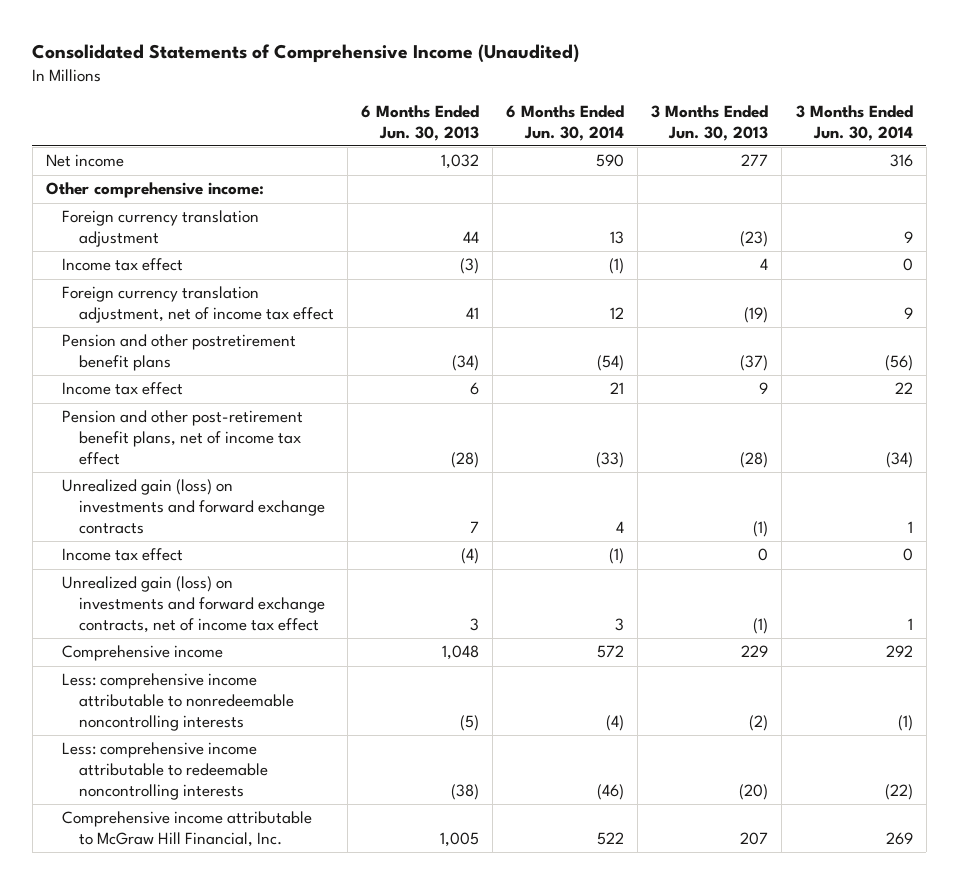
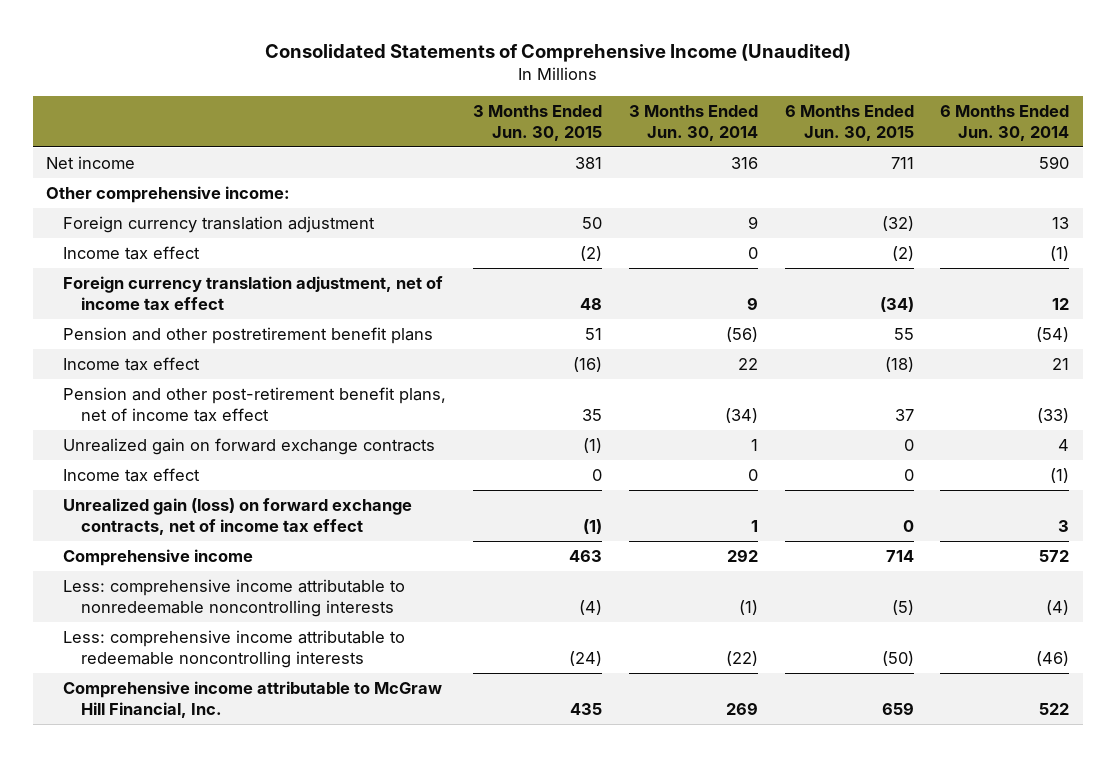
- | 6 Months Ended Jun. 30, 2013 | 6 Months Ended Jun. 30, 2014 | 3 Months Ended Jun. 30, 2013 | 3 Months Ended Jun. 30, 2014
+ | 3 Months Ended Jun. 30, 2015 | 3 Months Ended Jun. 30, 2014 | 6 Months Ended Jun. 30, 2015 | 6 Months Ended Jun. 30, 2014
- Unrealized gain (loss) on investments and forward exchange contracts | 7 | 4 | (1) | 1
+ Unrealized gain on forward exchange contracts | (1) | 1 | 0 | 4
- Unrealized gain (loss) on investments and forward exchange contracts, net of income tax effect | 3 | 3 | (1) | 1
+ Unrealized gain (loss) on forward exchange contracts, net of income tax effect | (1) | 1 | 0 | 3

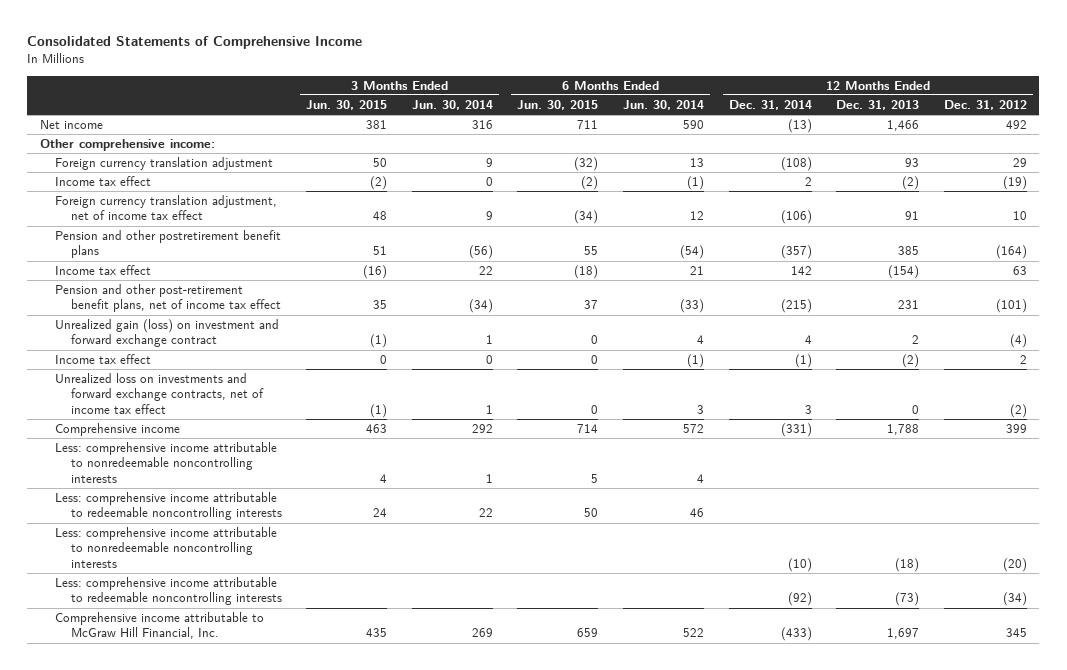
- Consolidated Statements of Comprehensive Income (Unaudited)
+ Consolidated Statements of Comprehensive Income
- | 3 Months Ended Jun. 30, 2015 | 3 Months Ended Jun. 30, 2014 | 6 Months Ended Jun. 30, 2015 | 6 Months Ended Jun. 30, 2014
+ | 3 Months Ended Jun. 30, 2015 | 3 Months Ended Jun. 30, 2014 | 6 Months Ended Jun. 30, 2015 | 6 Months Ended Jun. 30, 2014 | 12 Months Ended Dec. 31, 2014 | 12 Months Ended Dec. 31, 2013 | 12 Months Ended Dec. 31, 2012
- Unrealized gain on forward exchange contracts | (1) | 1 | 0 | 4
+ Unrealized gain (loss) on investment and forward exchange contract | (1) | 1 | 0 | 4 | 4 | 2 | (4)
- Unrealized gain (loss) on forward exchange contracts, net of income tax effect | (1) | 1 | 0 | 3
+ Unrealized loss on investments and forward exchange contracts, net of income tax effect | (1) | 1 | 0 | 3 | 3 | 0 | (2)
- Less: comprehensive income attributable to nonredeemable noncontrolling interests | (4) | (1) | (5) | (4)
- Less: comprehensive income attributable to redeemable noncontrolling interests | (24) | (22) | (50) | (46)
+ Less: comprehensive income attributable to nonredeemable noncontrolling interests | 4 | 1 | 5 | 4 | | |
+ Less: comprehensive income attributable to redeemable noncontrolling interests | 24 | 22 | 50 | 46 | | |
+ Less: comprehensive income attributable to nonredeemable noncontrolling interests | | | | | (10) | (18) | (20)
+ Less: comprehensive income attributable to redeemable noncontrolling interests | | | | | (92) | (73) | (34)

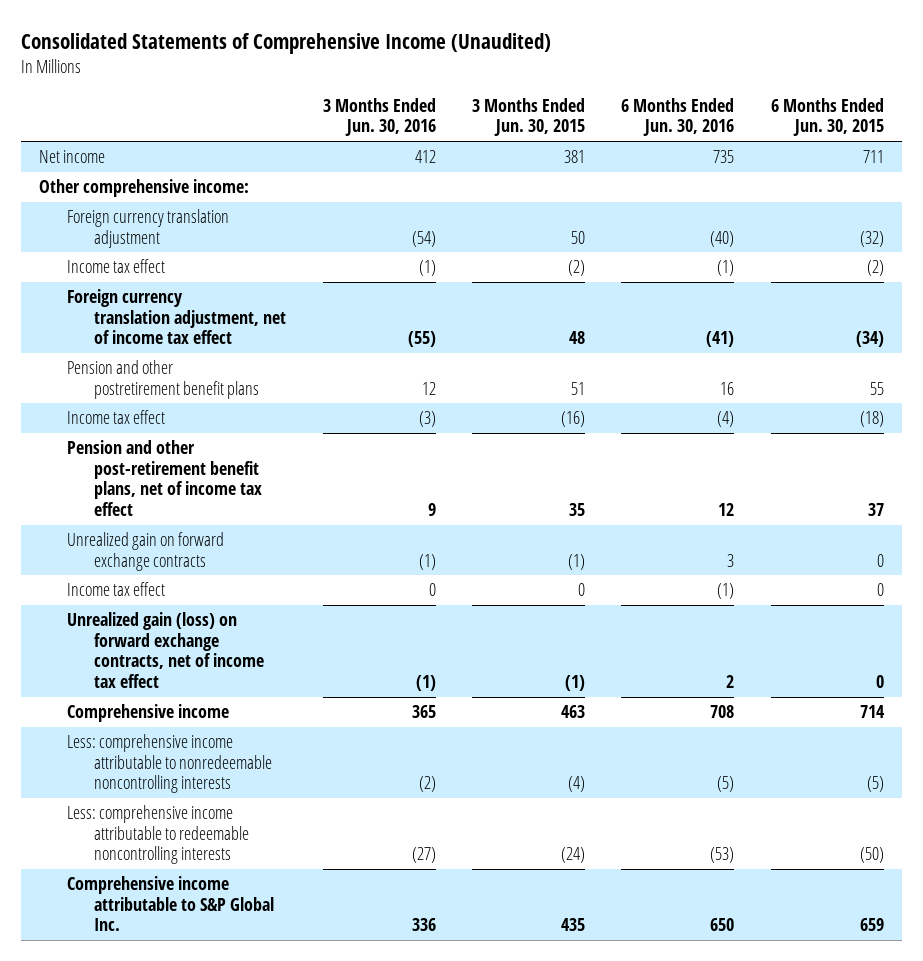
- Consolidated Statements of Comprehensive Income
+ Consolidated Statements of Comprehensive Income (Unaudited)
- | 3 Months Ended Jun. 30, 2015 | 3 Months Ended Jun. 30, 2014 | 6 Months Ended Jun. 30, 2015 | 6 Months Ended Jun. 30, 2014 | 12 Months Ended Dec. 31, 2014 | 12 Months Ended Dec. 31, 2013 | 12 Months Ended Dec. 31, 2012
+ | 3 Months Ended Jun. 30, 2016 | 3 Months Ended Jun. 30, 2015 | 6 Months Ended Jun. 30, 2016 | 6 Months Ended Jun. 30, 2015
- Unrealized gain (loss) on investment and forward exchange contract | (1) | 1 | 0 | 4 | 4 | 2 | (4)
+ Unrealized gain on forward exchange contracts | (1) | (1) | 3 | 0
- Unrealized loss on investments and forward exchange contracts, net of income tax effect | (1) | 1 | 0 | 3 | 3 | 0 | (2)
+ Unrealized gain (loss) on forward exchange contracts, net of income tax effect | (1) | (1) | 2 | 0
- Less: comprehensive income attributable to nonredeemable noncontrolling interests | 4 | 1 | 5 | 4 | | |
- Less: comprehensive income attributable to redeemable noncontrolling interests | 24 | 22 | 50 | 46 | | |
- Less: comprehensive income attributable to nonredeemable noncontrolling interests | | | | | (10) | (18) | (20)
- Less: comprehensive income attributable to redeemable noncontrolling interests | | | | | (92) | (73) | (34)
- Comprehensive income attributable to McGraw Hill Financial, Inc. | 435 | 269 | 659 | 522 | (433) | 1,697 | 345
+ Less: comprehensive income attributable to nonredeemable noncontrolling interests | (2) | (4) | (5) | (5)
+ Less: comprehensive income attributable to redeemable noncontrolling interests | (27) | (24) | (53) | (50)
+ Comprehensive income attributable to S&P Global Inc. | 336 | 435 | 650 | 659

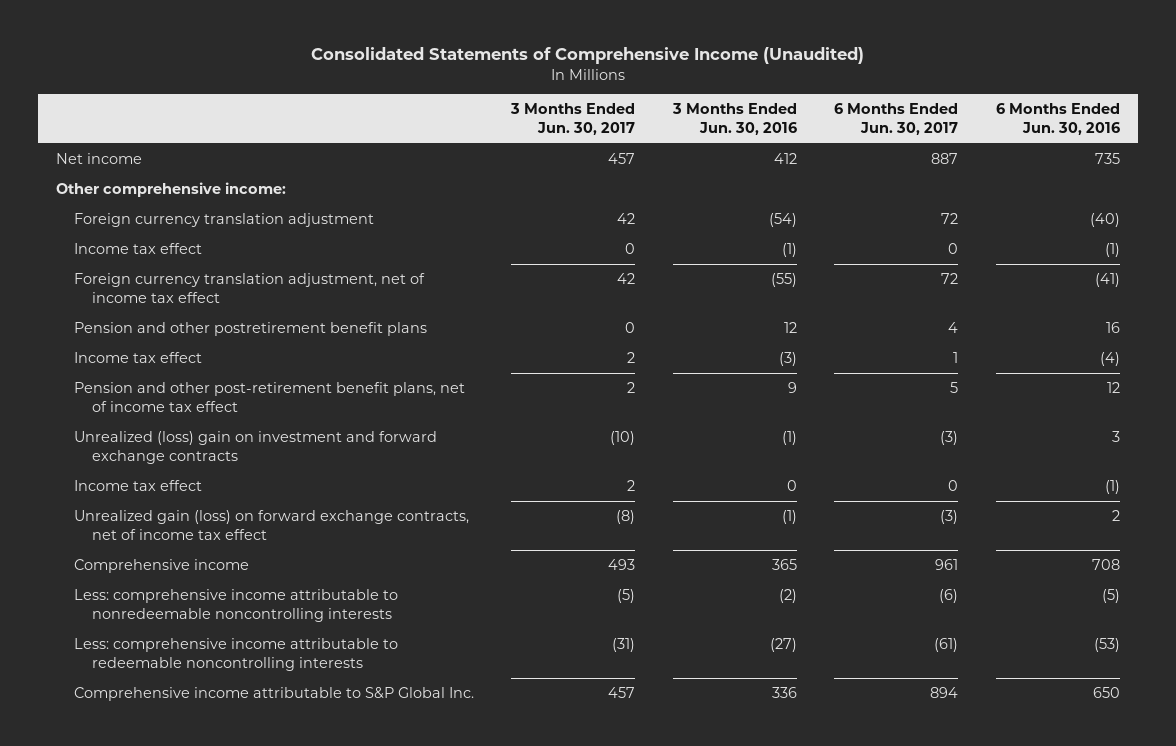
- | 3 Months Ended Jun. 30, 2016 | 3 Months Ended Jun. 30, 2015 | 6 Months Ended Jun. 30, 2016 | 6 Months Ended Jun. 30, 2015
+ | 3 Months Ended Jun. 30, 2017 | 3 Months Ended Jun. 30, 2016 | 6 Months Ended Jun. 30, 2017 | 6 Months Ended Jun. 30, 2016
- Unrealized gain on forward exchange contracts | (1) | (1) | 3 | 0
+ Unrealized (loss) gain on investment and forward exchange contracts | (10) | (1) | (3) | 3

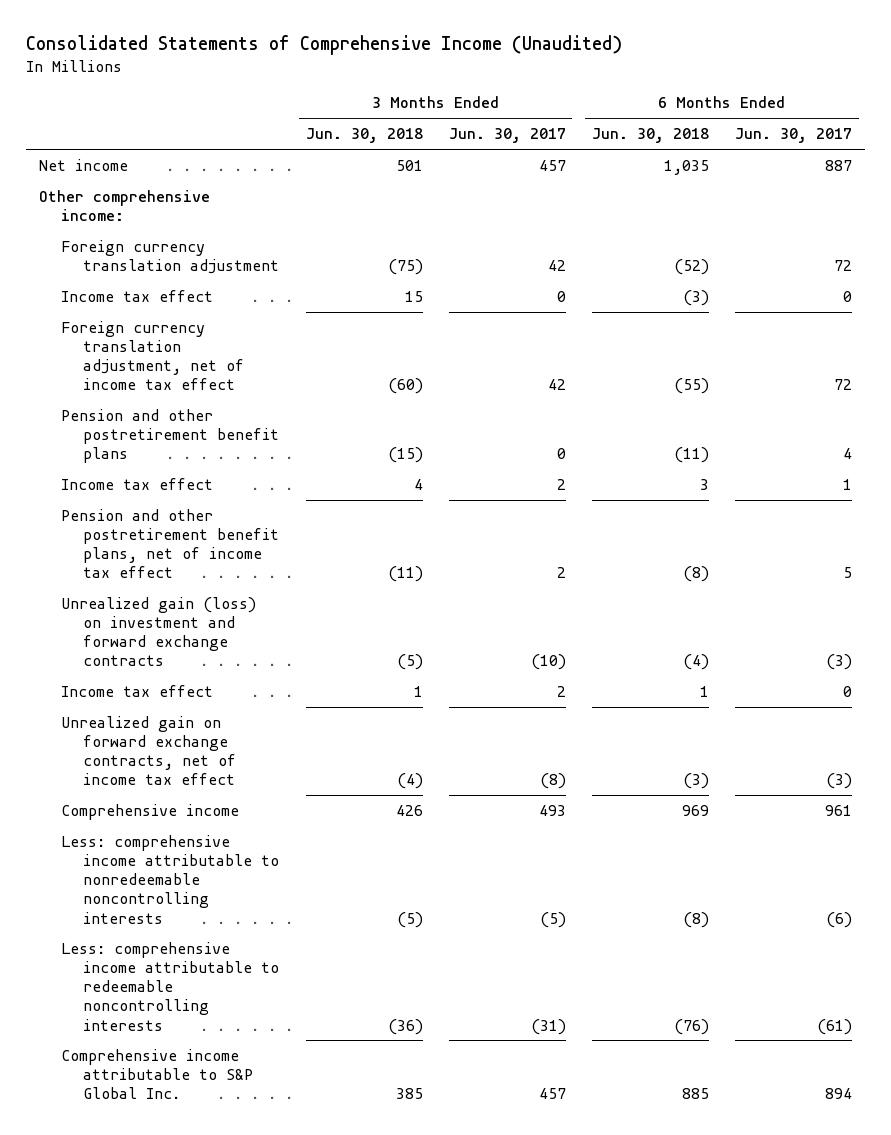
- | 3 Months Ended Jun. 30, 2017 | 3 Months Ended Jun. 30, 2016 | 6 Months Ended Jun. 30, 2017 | 6 Months Ended Jun. 30, 2016
+ | 3 Months Ended Jun. 30, 2018 | 3 Months Ended Jun. 30, 2017 | 6 Months Ended Jun. 30, 2018 | 6 Months Ended Jun. 30, 2017
- Pension and other post-retirement benefit plans, net of income tax effect | 2 | 9 | 5 | 12
- Unrealized (loss) gain on investment and forward exchange contracts | (10) | (1) | (3) | 3
+ Pension and other postretirement benefit plans, net of income tax effect | (11) | 2 | (8) | 5
+ Unrealized gain (loss) on investment and forward exchange contracts | (5) | (10) | (4) | (3)
- Unrealized gain (loss) on forward exchange contracts, net of income tax effect | (8) | (1) | (3) | 2
+ Unrealized gain on forward exchange contracts, net of income tax effect | (4) | (8) | (3) | (3)

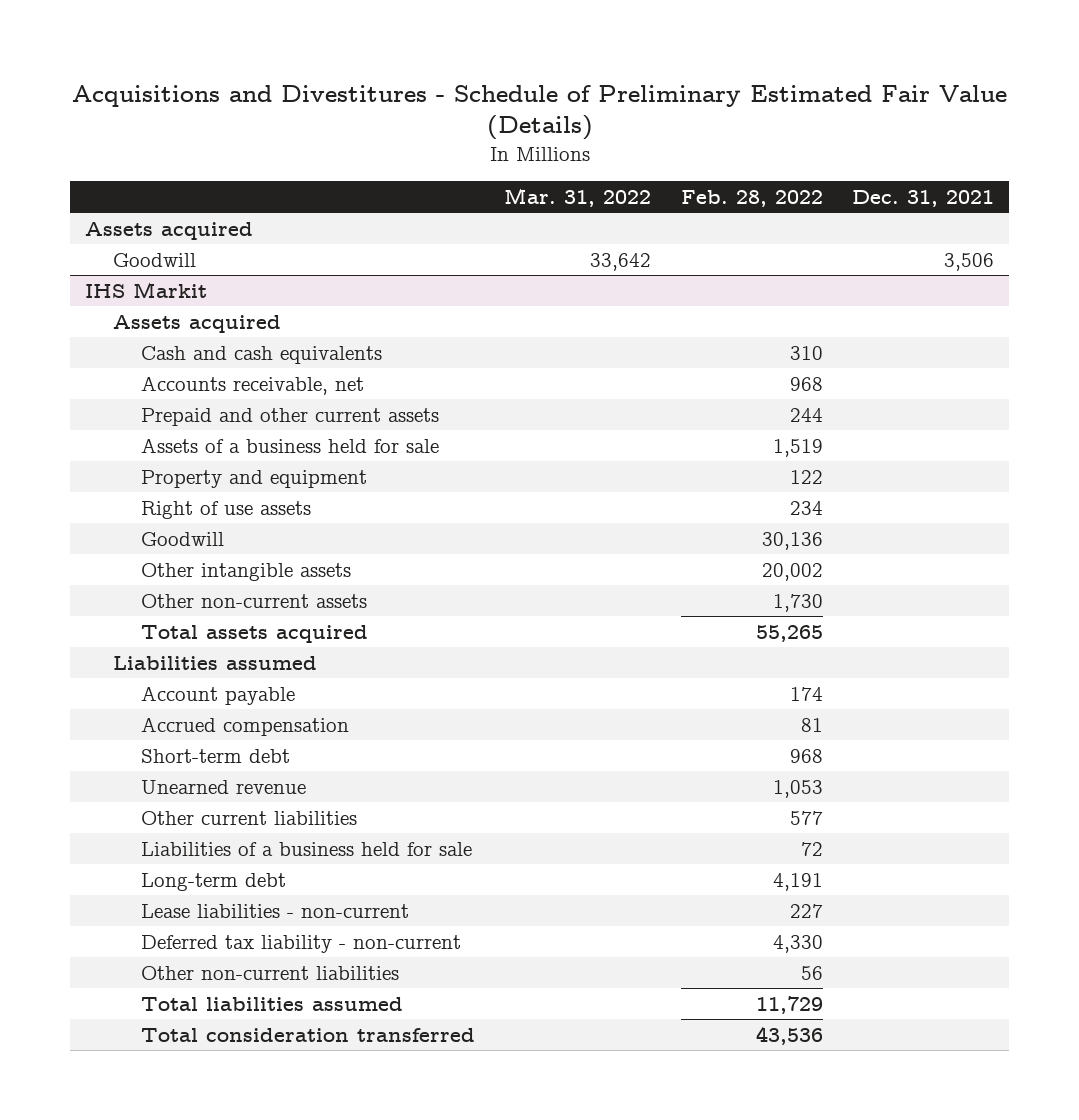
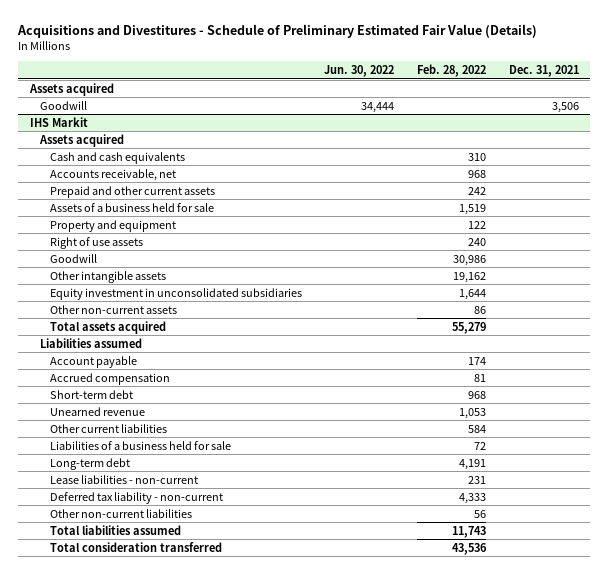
- | Mar. 31, 2022 | Feb. 28, 2022 | Dec. 31, 2021
+ | Jun. 30, 2022 | Feb. 28, 2022 | Dec. 31, 2021
@ IHS Markit
- Prepaid and other current assets | | 244 |
+ Prepaid and other current assets | | 242 |
- Right of use assets | | 234 |
- Goodwill | | 30,136 |
- Other intangible assets | | 20,002 |
- Other non-current assets | | 1,730 |
- Total assets acquired | | 55,265 |
+ Right of use assets | | 240 |
+ Goodwill | | 30,986 |
+ Other intangible assets | | 19,162 |
+ Equity investment in unconsolidated subsidiaries | | 1,644 |
+ Other non-current assets | | 86 |
+ Total assets acquired | | 55,279 |
- Other current liabilities | | 577 |
+ Other current liabilities | | 584 |
- Lease liabilities - non-current | | 227 |
- Deferred tax liability - non-current | | 4,330 |
+ Lease liabilities - non-current | | 231 |
+ Deferred tax liability - non-current | | 4,333 |
- Total liabilities assumed | | 11,729 |
+ Total liabilities assumed | | 11,743 |

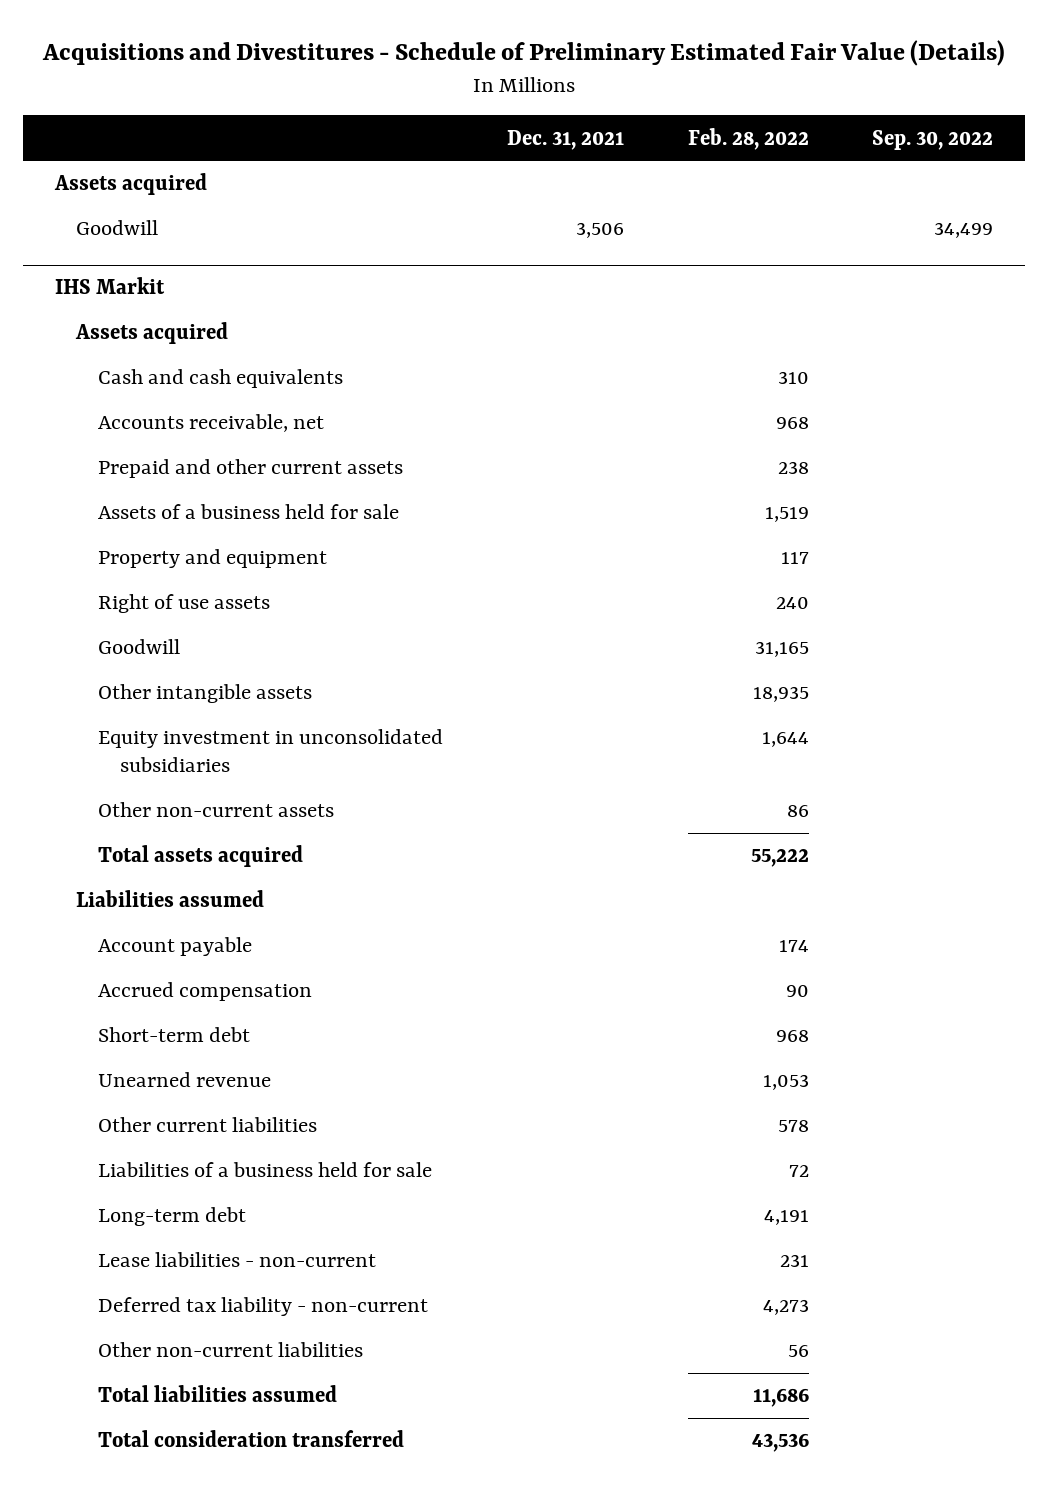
- | Jun. 30, 2022 | Feb. 28, 2022 | Dec. 31, 2021
+ | Dec. 31, 2021 | Feb. 28, 2022 | Sep. 30, 2022
@ IHS Markit
- Prepaid and other current assets | | 242 |
+ Prepaid and other current assets | | 238 |
- Property and equipment | | 122 |
+ Property and equipment | | 117 |
- Goodwill | | 30,986 |
- Other intangible assets | | 19,162 |
+ Goodwill | | 31,165 |
+ Other intangible assets | | 18,935 |
- Total assets acquired | | 55,279 |
+ Total assets acquired | | 55,222 |
- Accrued compensation | | 81 |
+ Accrued compensation | | 90 |
- Other current liabilities | | 584 |
+ Other current liabilities | | 578 |
- Deferred tax liability - non-current | | 4,333 |
+ Deferred tax liability - non-current | | 4,273 |
- Total liabilities assumed | | 11,743 |
+ Total liabilities assumed | | 11,686 |

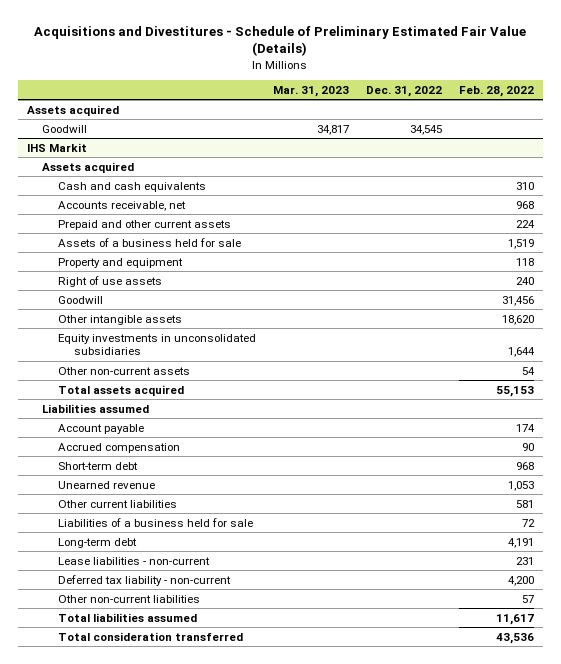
- | Dec. 31, 2021 | Feb. 28, 2022 | Sep. 30, 2022
+ | Mar. 31, 2023 | Dec. 31, 2022 | Feb. 28, 2022
@ IHS Markit
- Prepaid and other current assets | | 238 |
+ Prepaid and other current assets | | | 224
- Property and equipment | | 117 |
+ Property and equipment | | | 118
- Goodwill | | 31,165 |
- Other intangible assets | | 18,935 |
- Equity investment in unconsolidated subsidiaries | | 1,644 |
- Other non-current assets | | 86 |
- Total assets acquired | | 55,222 |
+ Goodwill | | | 31,456
+ Other intangible assets | | | 18,620
+ Equity investments in unconsolidated subsidiaries | | | 1,644
+ Other non-current assets | | | 54
+ Total assets acquired | | | 55,153
- Other current liabilities | | 578 |
+ Other current liabilities | | | 581
- Deferred tax liability - non-current | | 4,273 |
- Other non-current liabilities | | 56 |
- Total liabilities assumed | | 11,686 |
+ Deferred tax liability - non-current | | | 4,200
+ Other non-current liabilities | | | 57
+ Total liabilities assumed | | | 11,617

